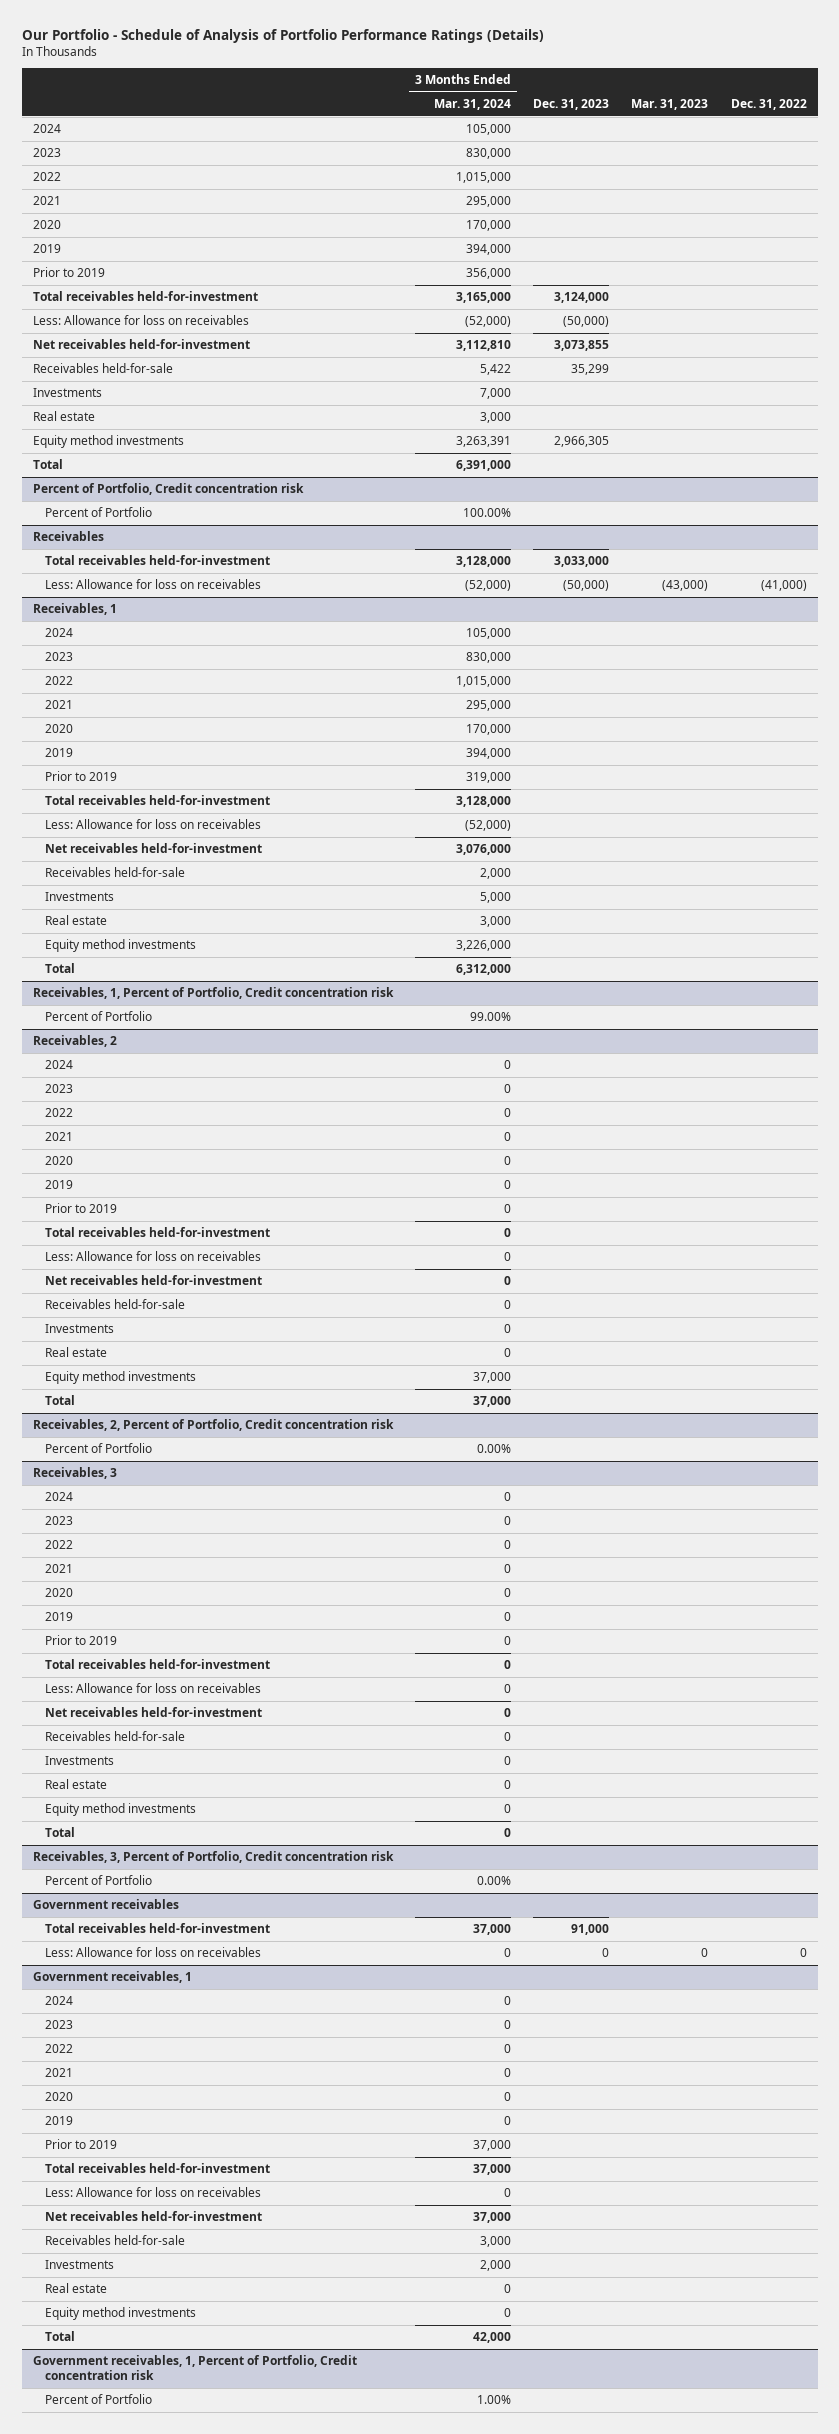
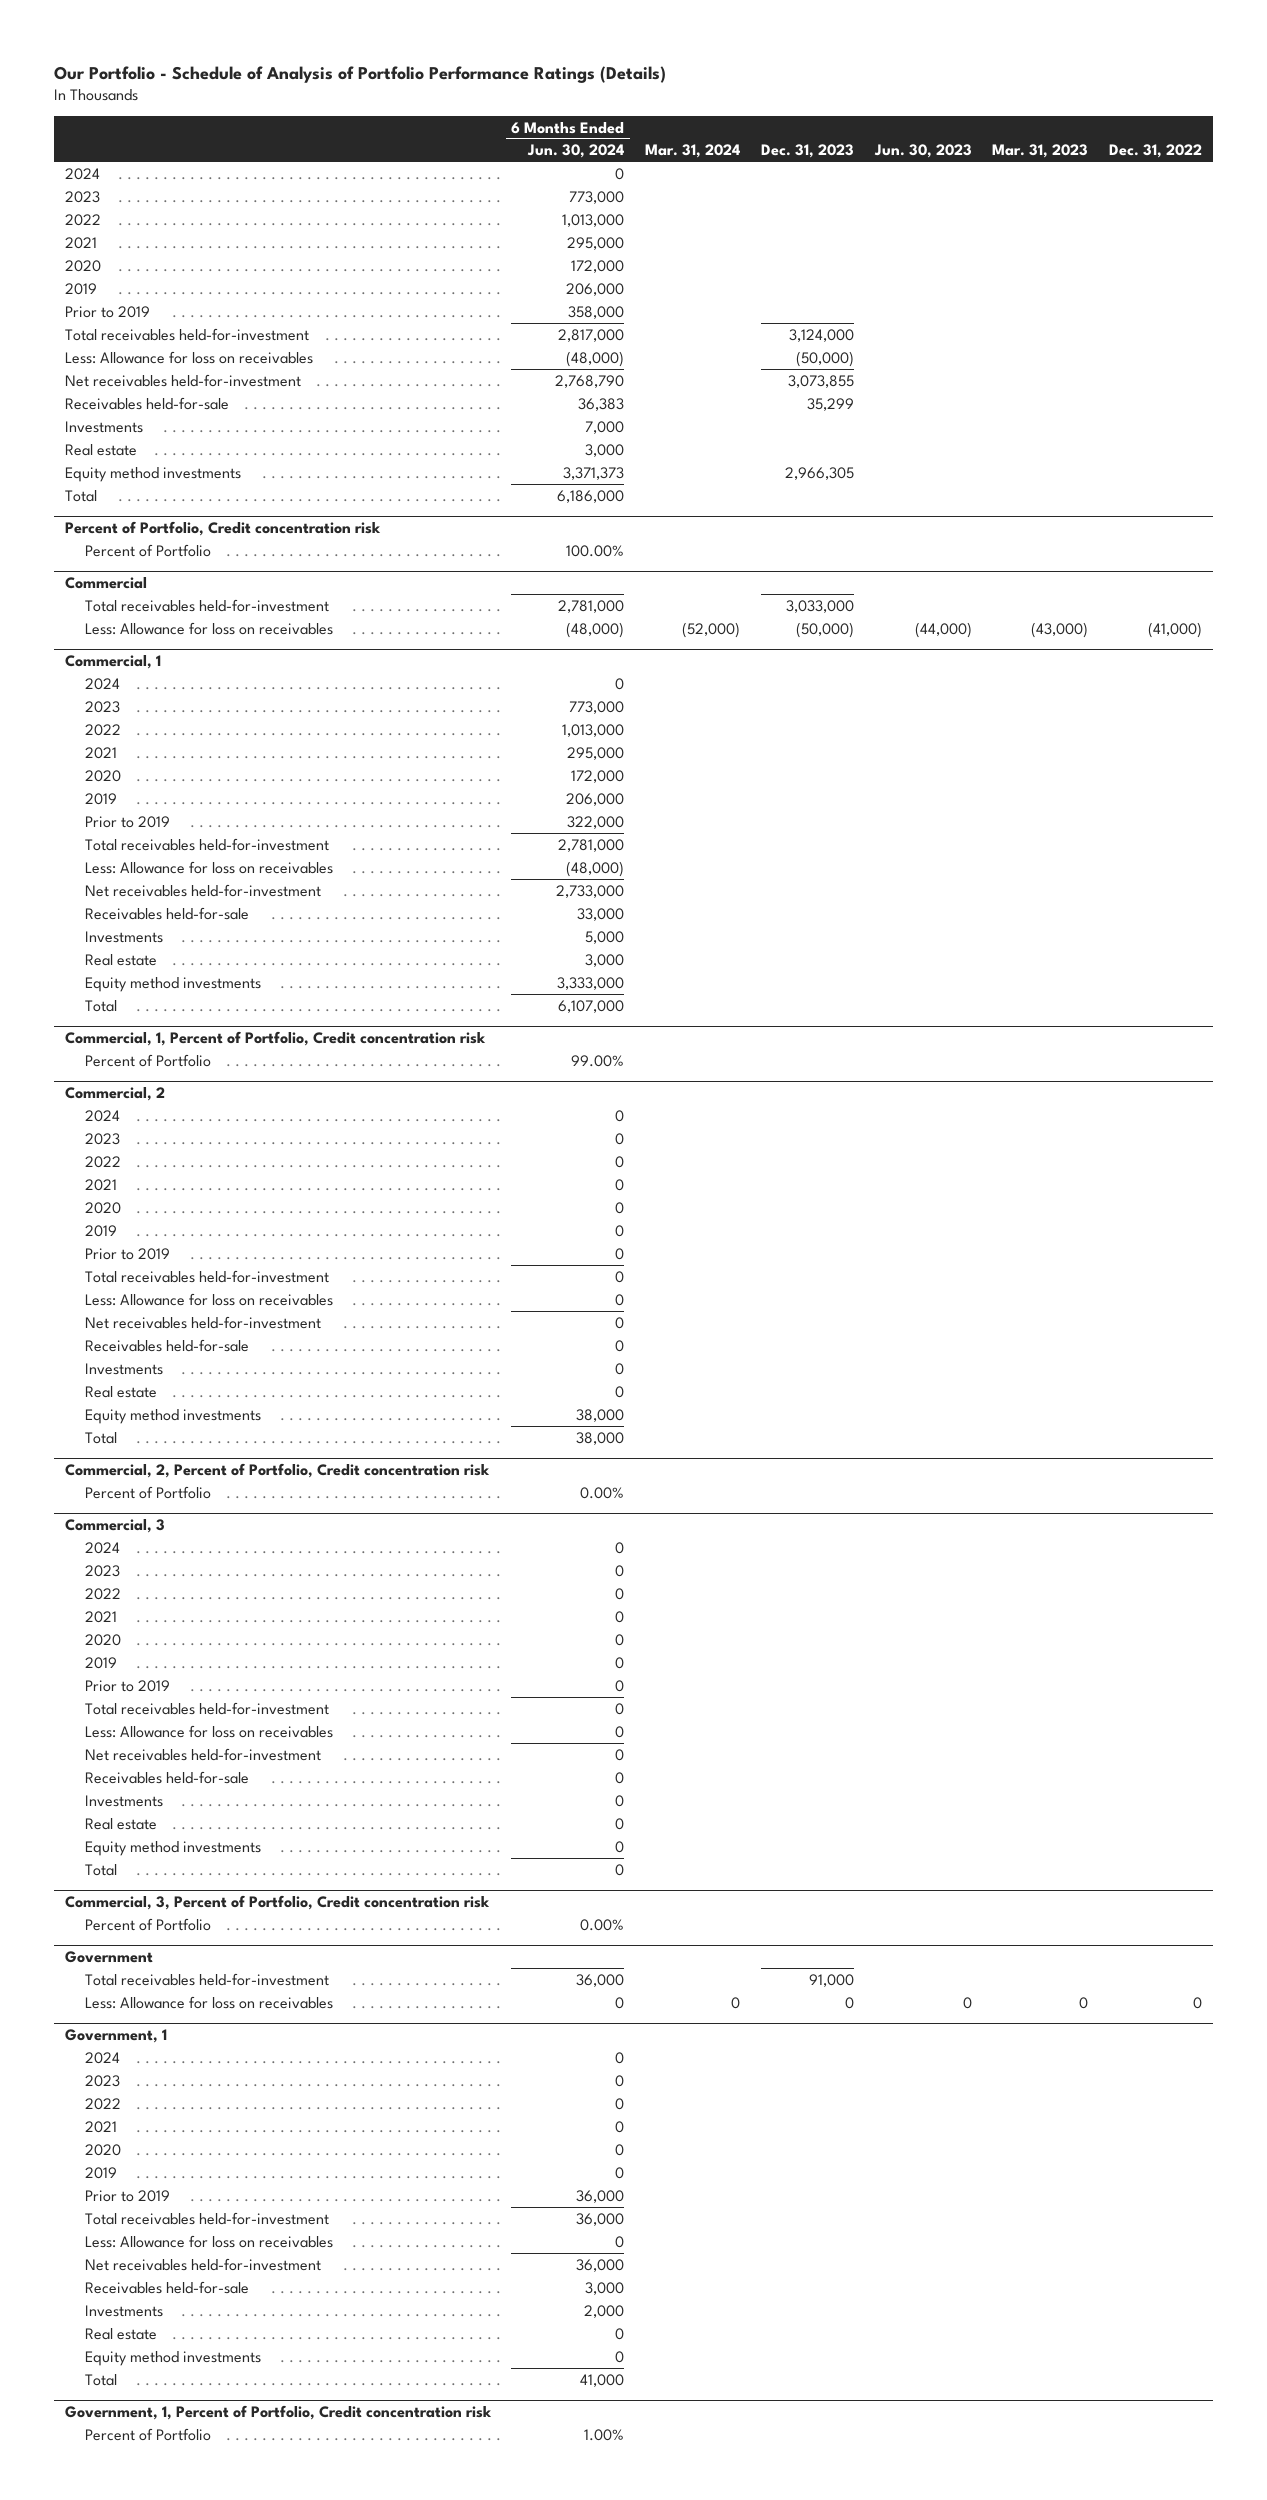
- | 3 Months Ended Mar. 31, 2024 | Dec. 31, 2023 | Mar. 31, 2023 | Dec. 31, 2022
+ | 6 Months Ended Jun. 30, 2024 | Mar. 31, 2024 | Dec. 31, 2023 | Jun. 30, 2023 | Mar. 31, 2023 | Dec. 31, 2022
- Receivables
+ Commercial
- Receivables, 1
- 2024 | 105,000 | | |
- 2023 | 830,000 | | |
- 2022 | 1,015,000 | | |
- 2021 | 295,000 | | |
- 2020 | 170,000 | | |
- 2019 | 394,000 | | |
- Prior to 2019 | 319,000 | | |
- Total receivables held-for-investment | 3,128,000 | | |
- Less: Allowance for loss on receivables | (52,000) | | |
- Net receivables held-for-investment | 3,076,000 | | |
- Receivables held-for-sale | 2,000 | | |
- Investments | 5,000 | | |
- Real estate | 3,000 | | |
- Equity method investments | 3,226,000 | | |
- Total | 6,312,000 | | |
- Receivables, 1, Percent of Portfolio, Credit concentration risk
+ Commercial, 1
+ 2024 | 0 | | | | |
+ 2023 | 773,000 | | | | |
+ 2022 | 1,013,000 | | | | |
+ 2021 | 295,000 | | | | |
+ 2020 | 172,000 | | | | |
+ 2019 | 206,000 | | | | |
+ Prior to 2019 | 322,000 | | | | |
+ Total receivables held-for-investment | 2,781,000 | | | | |
+ Less: Allowance for loss on receivables | (48,000) | | | | |
+ Net receivables held-for-investment | 2,733,000 | | | | |
+ Receivables held-for-sale | 33,000 | | | | |
+ Investments | 5,000 | | | | |
+ Real estate | 3,000 | | | | |
+ Equity method investments | 3,333,000 | | | | |
+ Total | 6,107,000 | | | | |
+ Commercial, 1, Percent of Portfolio, Credit concentration risk
- Receivables, 2
- 2024 | 0 | | |
- 2023 | 0 | | |
- 2022 | 0 | | |
- 2021 | 0 | | |
- 2020 | 0 | | |
- 2019 | 0 | | |
- Prior to 2019 | 0 | | |
- Total receivables held-for-investment | 0 | | |
- Less: Allowance for loss on receivables | 0 | | |
- Net receivables held-for-investment | 0 | | |
- Receivables held-for-sale | 0 | | |
- Investments | 0 | | |
- Real estate | 0 | | |
- Equity method investments | 37,000 | | |
- Total | 37,000 | | |
- Receivables, 2, Percent of Portfolio, Credit concentration risk
+ Commercial, 2
+ 2024 | 0 | | | | |
+ 2023 | 0 | | | | |
+ 2022 | 0 | | | | |
+ 2021 | 0 | | | | |
+ 2020 | 0 | | | | |
+ 2019 | 0 | | | | |
+ Prior to 2019 | 0 | | | | |
+ Total receivables held-for-investment | 0 | | | | |
+ Less: Allowance for loss on receivables | 0 | | | | |
+ Net receivables held-for-investment | 0 | | | | |
+ Receivables held-for-sale | 0 | | | | |
+ Investments | 0 | | | | |
+ Real estate | 0 | | | | |
+ Equity method investments | 38,000 | | | | |
+ Total | 38,000 | | | | |
+ Commercial, 2, Percent of Portfolio, Credit concentration risk
- Receivables, 3
- 2024 | 0 | | |
- 2023 | 0 | | |
- 2022 | 0 | | |
- 2021 | 0 | | |
- 2020 | 0 | | |
- 2019 | 0 | | |
- Prior to 2019 | 0 | | |
- Total receivables held-for-investment | 0 | | |
- Less: Allowance for loss on receivables | 0 | | |
- Net receivables held-for-investment | 0 | | |
- Receivables held-for-sale | 0 | | |
- Investments | 0 | | |
- Real estate | 0 | | |
- Equity method investments | 0 | | |
- Total | 0 | | |
- Receivables, 3, Percent of Portfolio, Credit concentration risk
+ Commercial, 3
+ 2024 | 0 | | | | |
+ 2023 | 0 | | | | |
+ 2022 | 0 | | | | |
+ 2021 | 0 | | | | |
+ 2020 | 0 | | | | |
+ 2019 | 0 | | | | |
+ Prior to 2019 | 0 | | | | |
+ Total receivables held-for-investment | 0 | | | | |
+ Less: Allowance for loss on receivables | 0 | | | | |
+ Net receivables held-for-investment | 0 | | | | |
+ Receivables held-for-sale | 0 | | | | |
+ Investments | 0 | | | | |
+ Real estate | 0 | | | | |
+ Equity method investments | 0 | | | | |
+ Total | 0 | | | | |
+ Commercial, 3, Percent of Portfolio, Credit concentration risk
- Government receivables
+ Government
- Government receivables, 1
+ Government, 1
- Government receivables, 1, Percent of Portfolio, Credit concentration risk
+ Government, 1, Percent of Portfolio, Credit concentration risk

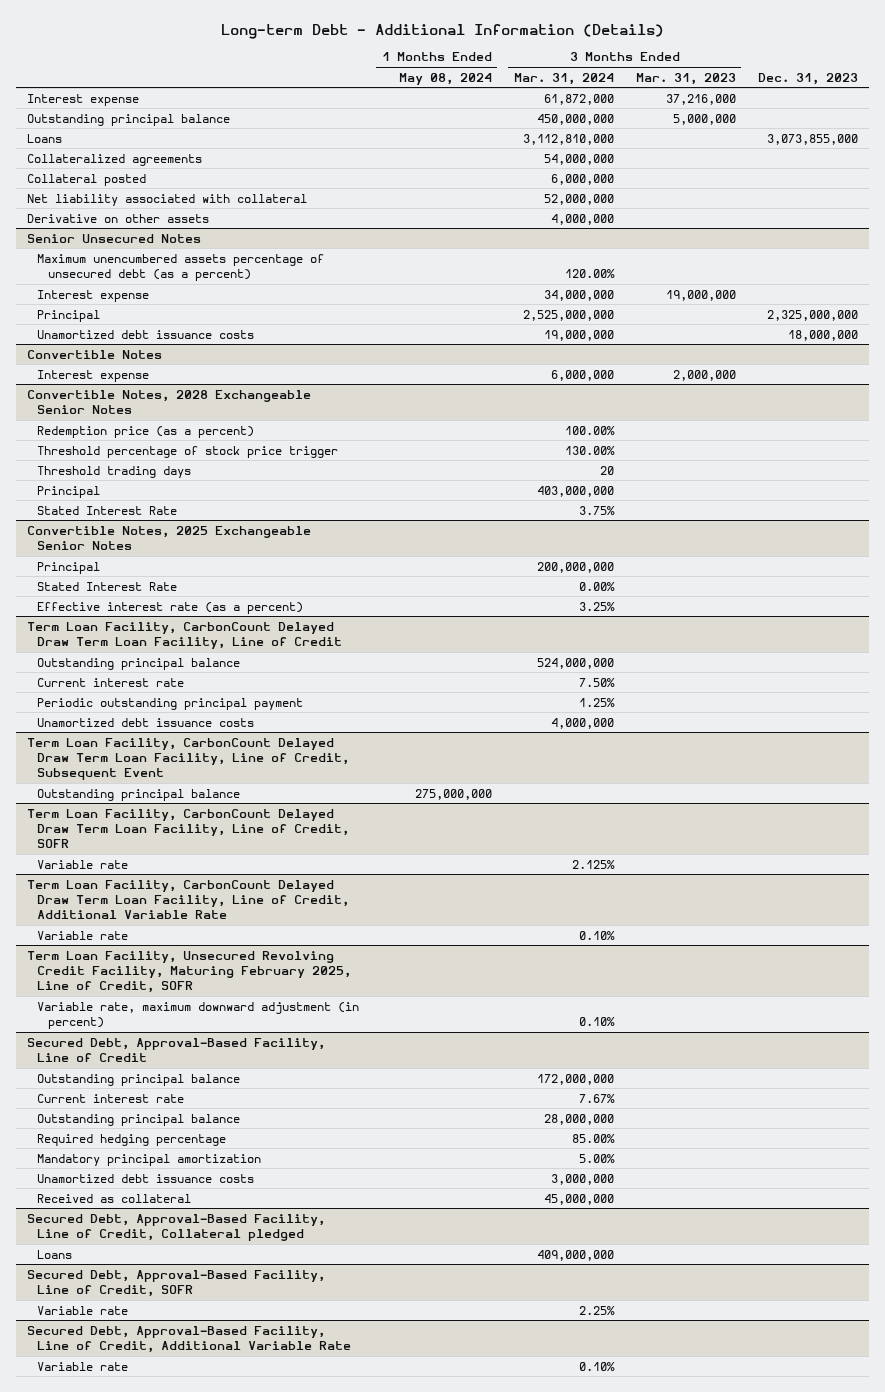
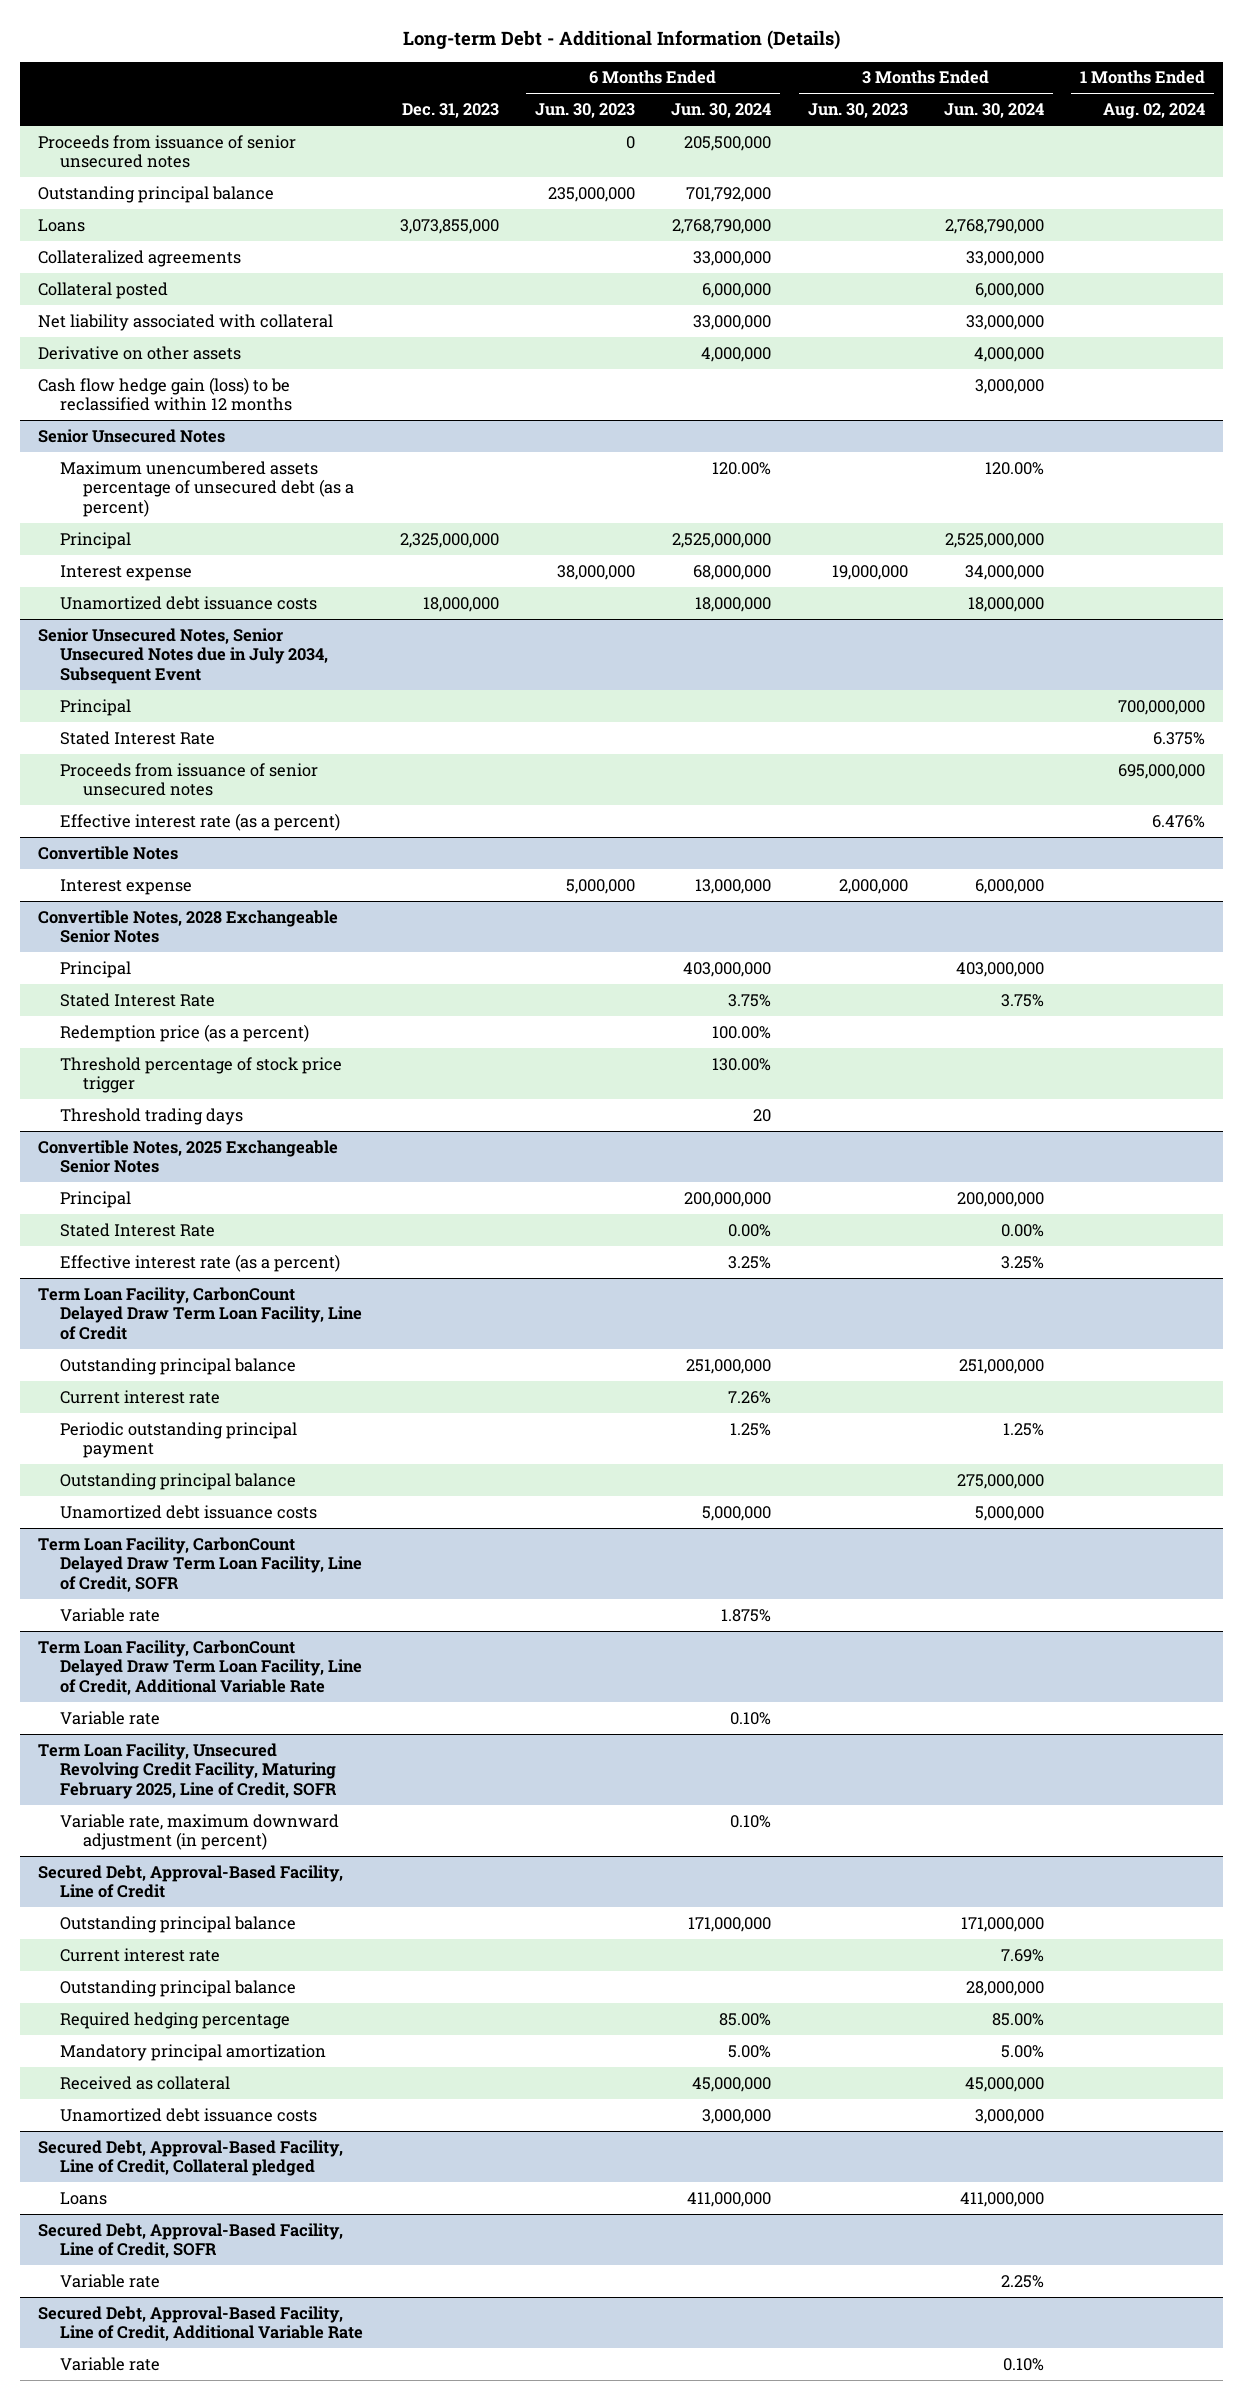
- | 1 Months Ended May 08, 2024 | 3 Months Ended Mar. 31, 2024 | 3 Months Ended Mar. 31, 2023 | Dec. 31, 2023
+ | Dec. 31, 2023 | 6 Months Ended Jun. 30, 2023 | 6 Months Ended Jun. 30, 2024 | 3 Months Ended Jun. 30, 2023 | 3 Months Ended Jun. 30, 2024 | 1 Months Ended Aug. 02, 2024
- Interest expense | | 61,872,000 | 37,216,000 |
+ Proceeds from issuance of senior unsecured notes | | 0 | 205,500,000 | | |
+ Cash flow hedge gain (loss) to be reclassified within 12 months | | | | | 3,000,000 |
@ Senior Unsecured Notes
moved down: Interest expense | | 38,000,000 | 68,000,000 | 19,000,000 | 34,000,000 |
+ Senior Unsecured Notes, Senior Unsecured Notes due in July 2034, Subsequent Event
+ Principal | | | | | | 700,000,000
+ Stated Interest Rate | | | | | | 6.375%
+ Proceeds from issuance of senior unsecured notes | | | | | | 695,000,000
+ Effective interest rate (as a percent) | | | | | | 6.476%
@ Convertible Notes, 2028 Exchangeable Senior Notes
moved up: Principal | | | 403,000,000 | | 403,000,000 |
moved up: Stated Interest Rate | | | 3.75% | | 3.75% |
@ Term Loan Facility, CarbonCount Delayed Draw Term Loan Facility, Line of Credit
+ Outstanding principal balance | | | | | 275,000,000 |
- Term Loan Facility, CarbonCount Delayed Draw Term Loan Facility, Line of Credit, Subsequent Event
- Outstanding principal balance | 275,000,000 | | |
@ Secured Debt, Approval-Based Facility, Line of Credit
moved down: Unamortized debt issuance costs | | | 3,000,000 | | 3,000,000 |

